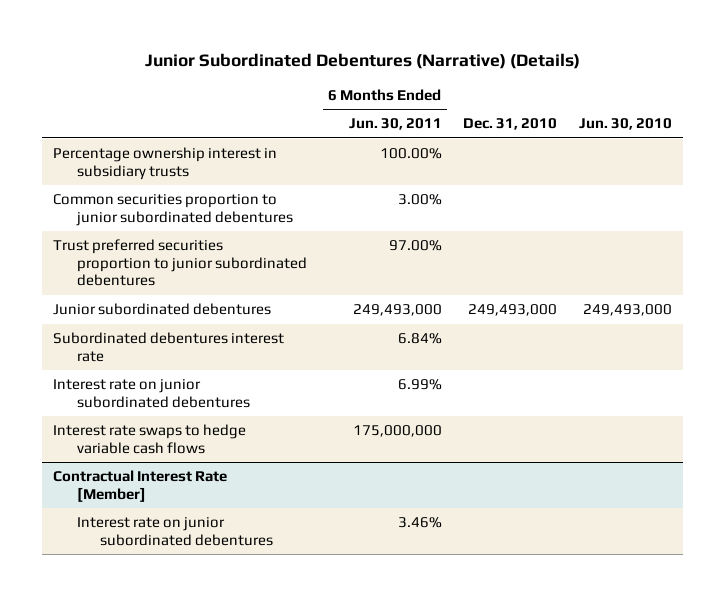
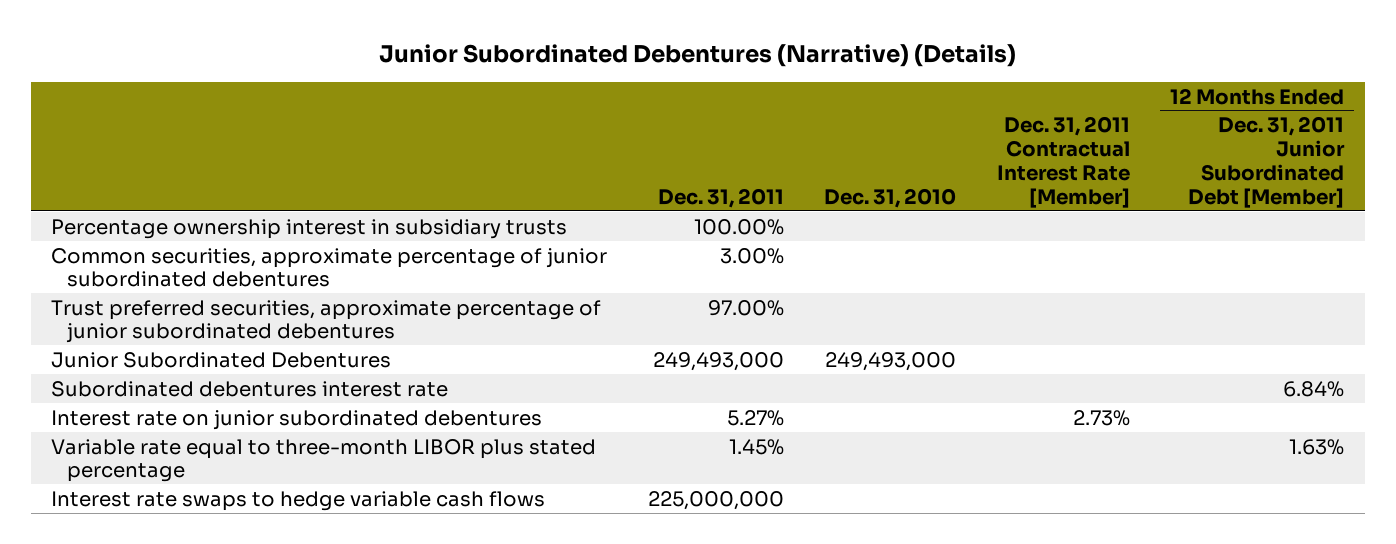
- | 6 Months Ended Jun. 30, 2011 | Dec. 31, 2010 | Jun. 30, 2010
+ | Dec. 31, 2011 | Dec. 31, 2010 | Dec. 31, 2011 Contractual Interest Rate [Member] | 12 Months Ended Dec. 31, 2011 Junior Subordinated Debt [Member]
- Common securities proportion to junior subordinated debentures | 3.00% | |
- Trust preferred securities proportion to junior subordinated debentures | 97.00% | |
- Junior subordinated debentures | 249,493,000 | 249,493,000 | 249,493,000
+ Common securities, approximate percentage of junior subordinated debentures | 3.00% | | |
+ Trust preferred securities, approximate percentage of junior subordinated debentures | 97.00% | | |
+ Junior Subordinated Debentures | 249,493,000 | 249,493,000 | |
+ Variable rate equal to three-month LIBOR plus stated percentage | 1.45% | | | 1.63%
- Contractual Interest Rate [Member]
- Interest rate on junior subordinated debentures | 3.46% | |

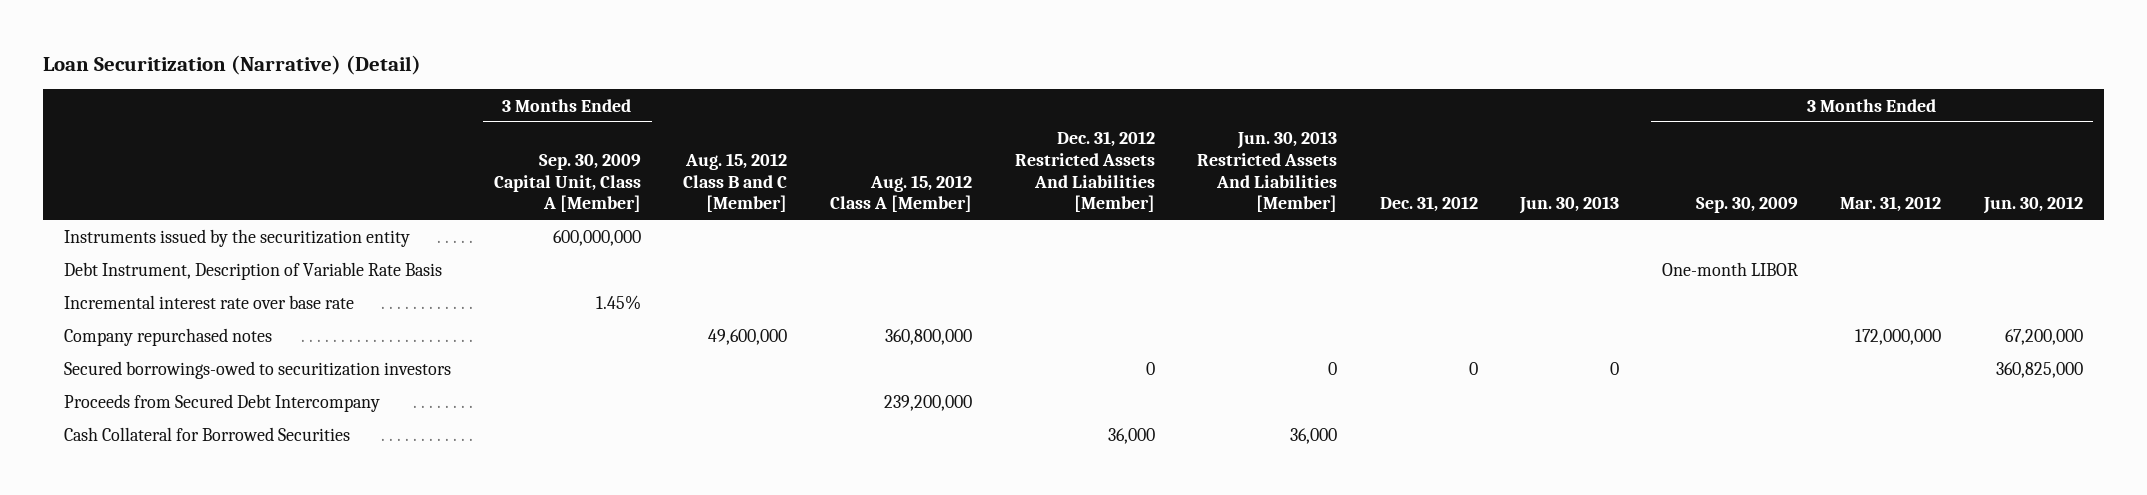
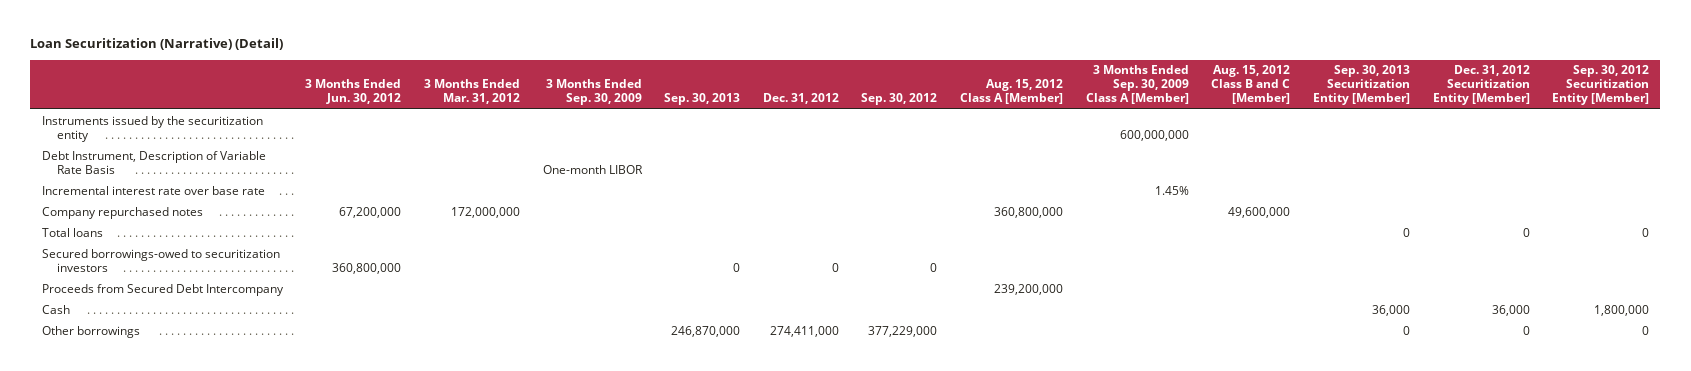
- | 3 Months Ended Sep. 30, 2009 Capital Unit, Class A [Member] | Aug. 15, 2012 Class B and C [Member] | Aug. 15, 2012 Class A [Member] | Dec. 31, 2012 Restricted Assets And Liabilities [Member] | Jun. 30, 2013 Restricted Assets And Liabilities [Member] | Dec. 31, 2012 | Jun. 30, 2013 | 3 Months Ended Sep. 30, 2009 | 3 Months Ended Mar. 31, 2012 | 3 Months Ended Jun. 30, 2012
+ | 3 Months Ended Jun. 30, 2012 | 3 Months Ended Mar. 31, 2012 | 3 Months Ended Sep. 30, 2009 | Sep. 30, 2013 | Dec. 31, 2012 | Sep. 30, 2012 | Aug. 15, 2012 Class A [Member] | 3 Months Ended Sep. 30, 2009 Class A [Member] | Aug. 15, 2012 Class B and C [Member] | Sep. 30, 2013 Securitization Entity [Member] | Dec. 31, 2012 Securitization Entity [Member] | Sep. 30, 2012 Securitization Entity [Member]
- Secured borrowings-owed to securitization investors | | | | 0 | 0 | 0 | 0 | | | 360,825,000
+ Total loans | | | | | | | | | | 0 | 0 | 0
+ Secured borrowings-owed to securitization investors | 360,800,000 | | | 0 | 0 | 0 | | | | | |
- Cash Collateral for Borrowed Securities | | | | 36,000 | 36,000 | | | | |
+ Cash | | | | | | | | | | 36,000 | 36,000 | 1,800,000
+ Other borrowings | | | | 246,870,000 | 274,411,000 | 377,229,000 | | | | 0 | 0 | 0

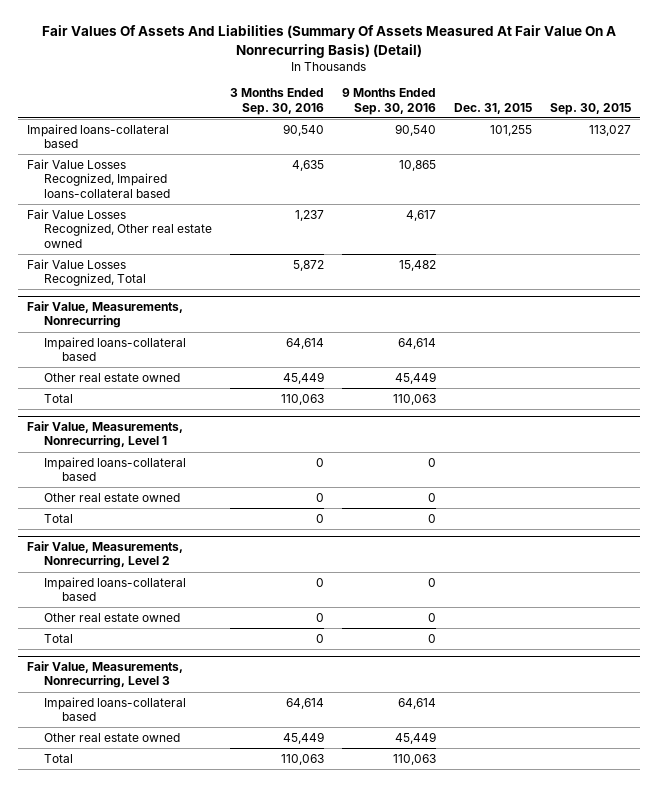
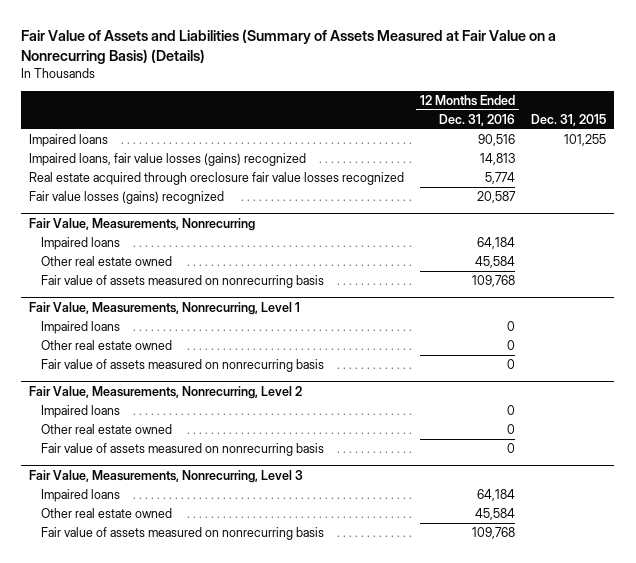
- Fair Values Of Assets And Liabilities (Summary Of Assets Measured At Fair Value On A Nonrecurring Basis) (Detail)
+ Fair Value of Assets and Liabilities (Summary of Assets Measured at Fair Value on a Nonrecurring Basis) (Details)
- | 3 Months Ended Sep. 30, 2016 | 9 Months Ended Sep. 30, 2016 | Dec. 31, 2015 | Sep. 30, 2015
+ | 12 Months Ended Dec. 31, 2016 | Dec. 31, 2015
- Impaired loans-collateral based | 90,540 | 90,540 | 101,255 | 113,027
- Fair Value Losses Recognized, Impaired loans-collateral based | 4,635 | 10,865 | |
- Fair Value Losses Recognized, Other real estate owned | 1,237 | 4,617 | |
- Fair Value Losses Recognized, Total | 5,872 | 15,482 | |
+ Impaired loans | 90,516 | 101,255
+ Impaired loans, fair value losses (gains) recognized | 14,813 |
+ Real estate acquired through oreclosure fair value losses recognized | 5,774 |
+ Fair value losses (gains) recognized | 20,587 |
@ Fair Value, Measurements, Nonrecurring
- Impaired loans-collateral based | 64,614 | 64,614 | |
+ Impaired loans | 64,184 |
- Total | 110,063 | 110,063 | |
+ Fair value of assets measured on nonrecurring basis | 109,768 |
@ Fair Value, Measurements, Nonrecurring, Level 1
- Impaired loans-collateral based | 0 | 0 | |
+ Impaired loans | 0 |
- Total | 0 | 0 | |
+ Fair value of assets measured on nonrecurring basis | 0 |
@ Fair Value, Measurements, Nonrecurring, Level 2
- Impaired loans-collateral based | 0 | 0 | |
+ Impaired loans | 0 |
- Total | 0 | 0 | |
+ Fair value of assets measured on nonrecurring basis | 0 |
@ Fair Value, Measurements, Nonrecurring, Level 3
- Impaired loans-collateral based | 64,614 | 64,614 | |
+ Impaired loans | 64,184 |
- Total | 110,063 | 110,063 | |
+ Fair value of assets measured on nonrecurring basis | 109,768 |

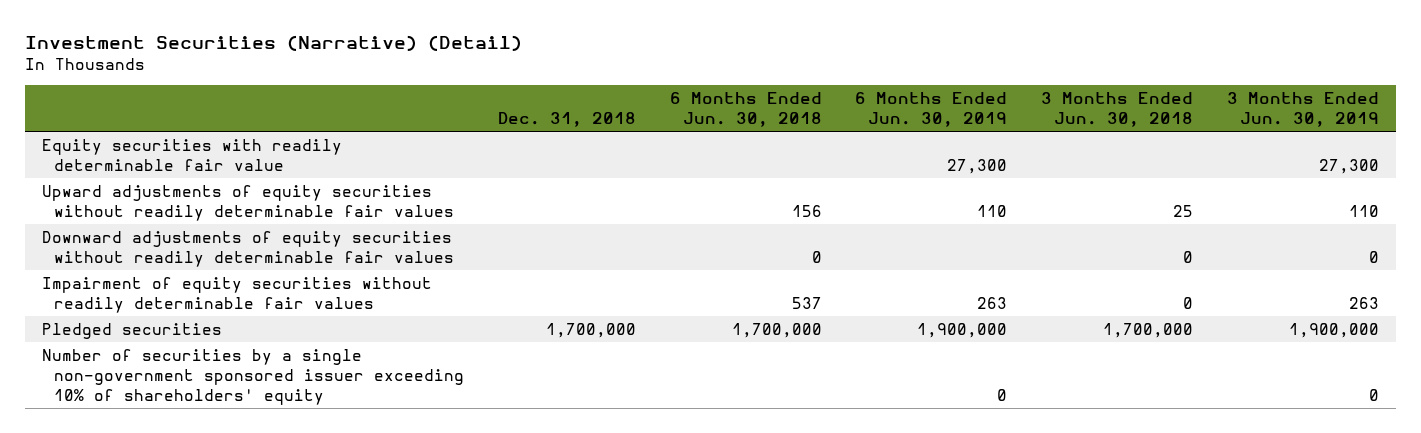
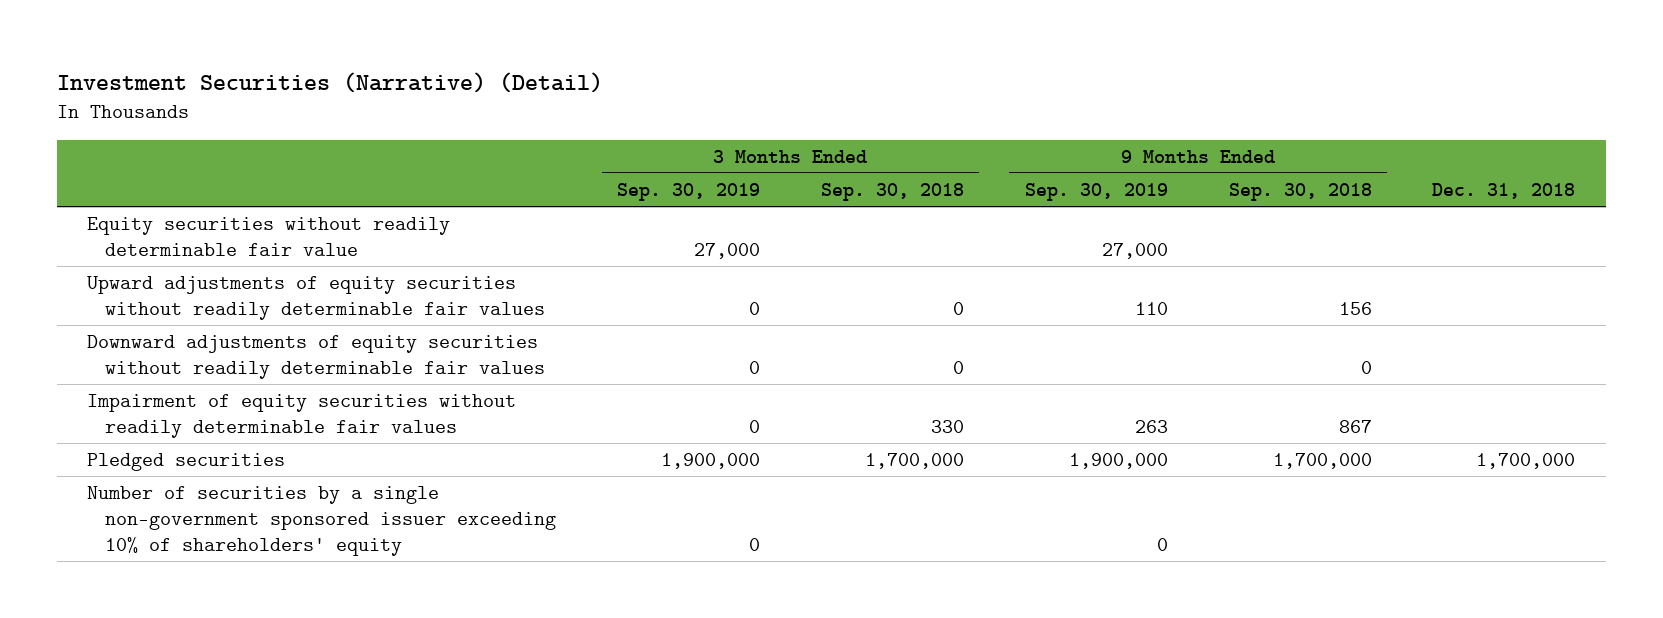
- | Dec. 31, 2018 | 6 Months Ended Jun. 30, 2018 | 6 Months Ended Jun. 30, 2019 | 3 Months Ended Jun. 30, 2018 | 3 Months Ended Jun. 30, 2019
+ | 3 Months Ended Sep. 30, 2019 | 3 Months Ended Sep. 30, 2018 | 9 Months Ended Sep. 30, 2019 | 9 Months Ended Sep. 30, 2018 | Dec. 31, 2018
- Equity securities with readily determinable fair value | | | 27,300 | | 27,300
+ Equity securities without readily determinable fair value | 27,000 | | 27,000 | |

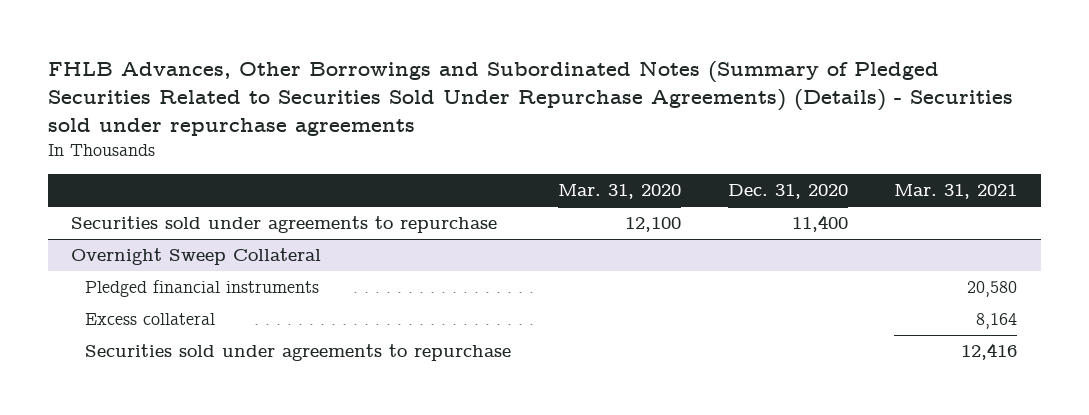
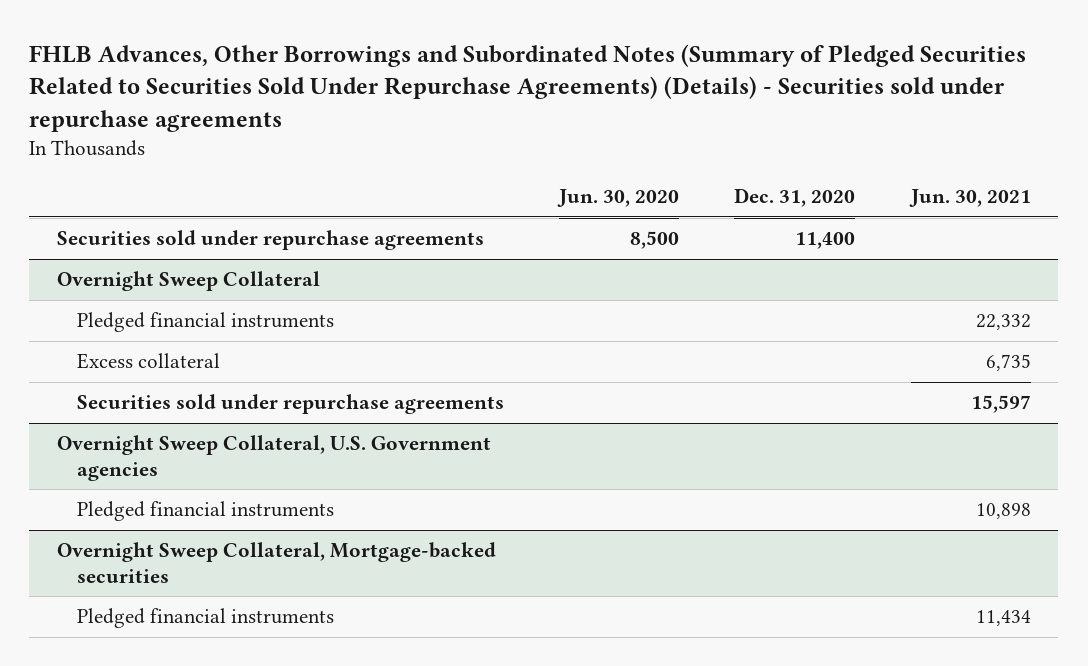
- | Mar. 31, 2020 | Dec. 31, 2020 | Mar. 31, 2021
+ | Jun. 30, 2020 | Dec. 31, 2020 | Jun. 30, 2021
- Securities sold under agreements to repurchase | 12,100 | 11,400 |
+ Securities sold under repurchase agreements | 8,500 | 11,400 |
@ Overnight Sweep Collateral
- Securities sold under agreements to repurchase | | | 12,416
+ Securities sold under repurchase agreements | | | 15,597
+ Overnight Sweep Collateral, U.S. Government agencies
+ Pledged financial instruments | | | 10,898
+ Overnight Sweep Collateral, Mortgage-backed securities
+ Pledged financial instruments | | | 11,434

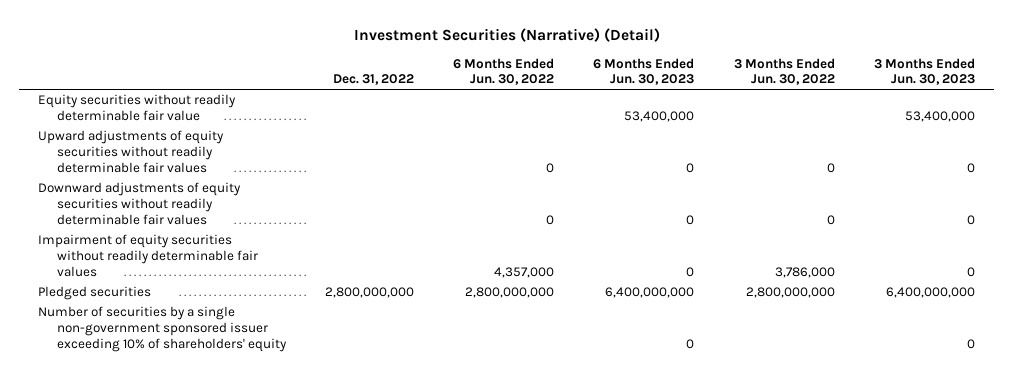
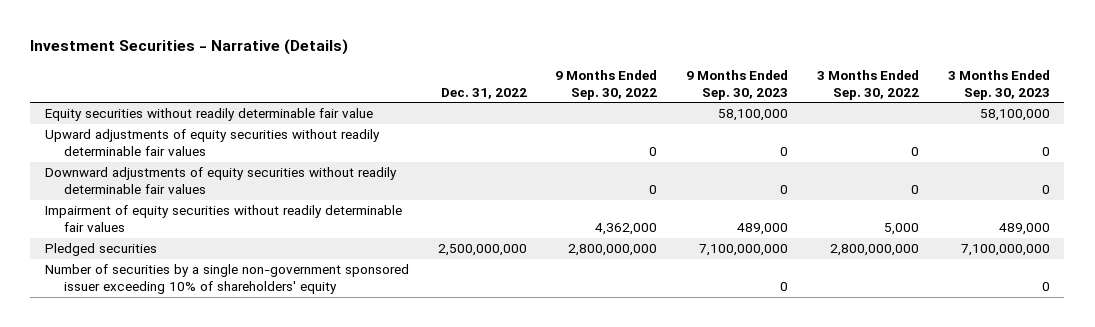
- Investment Securities (Narrative) (Detail)
+ Investment Securities - Narrative (Details)
- | Dec. 31, 2022 | 6 Months Ended Jun. 30, 2022 | 6 Months Ended Jun. 30, 2023 | 3 Months Ended Jun. 30, 2022 | 3 Months Ended Jun. 30, 2023
+ | Dec. 31, 2022 | 9 Months Ended Sep. 30, 2022 | 9 Months Ended Sep. 30, 2023 | 3 Months Ended Sep. 30, 2022 | 3 Months Ended Sep. 30, 2023
- Pledged securities | 2,800,000,000 | 2,800,000,000 | 6,400,000,000 | 2,800,000,000 | 6,400,000,000
+ Pledged securities | 2,500,000,000 | 2,800,000,000 | 7,100,000,000 | 2,800,000,000 | 7,100,000,000

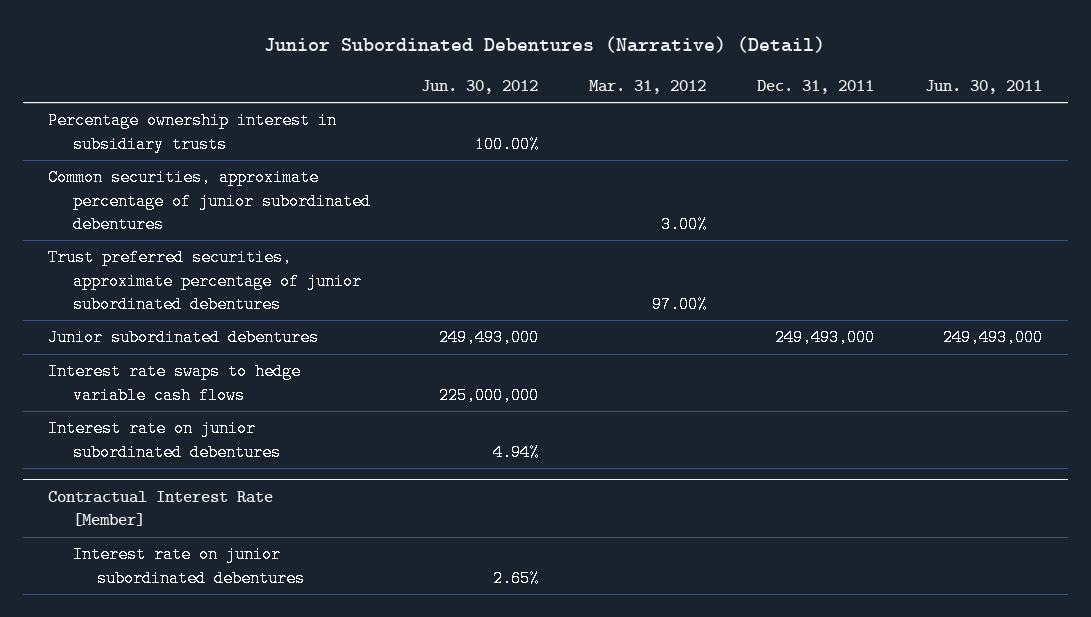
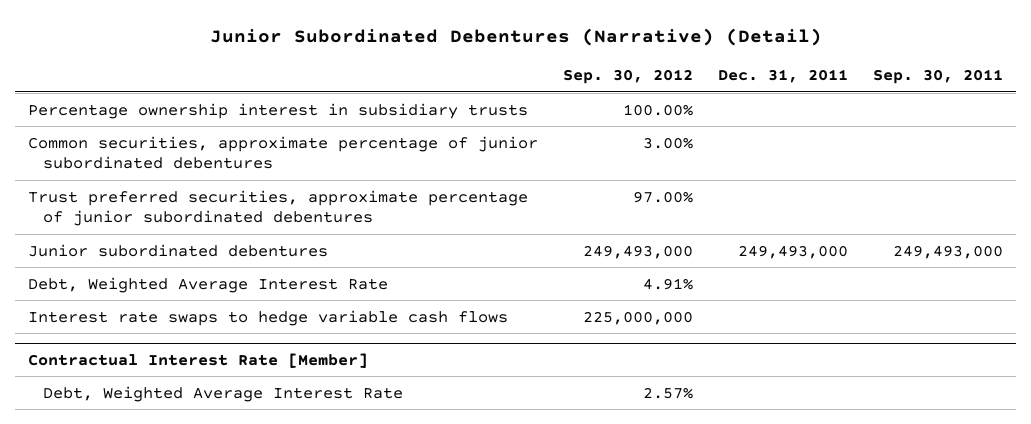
- | Jun. 30, 2012 | Mar. 31, 2012 | Dec. 31, 2011 | Jun. 30, 2011
+ | Sep. 30, 2012 | Dec. 31, 2011 | Sep. 30, 2011
+ Debt, Weighted Average Interest Rate | 4.91% | |
- Interest rate on junior subordinated debentures | 4.94% | | |
@ Contractual Interest Rate [Member]
- Interest rate on junior subordinated debentures | 2.65% | | |
+ Debt, Weighted Average Interest Rate | 2.57% | |

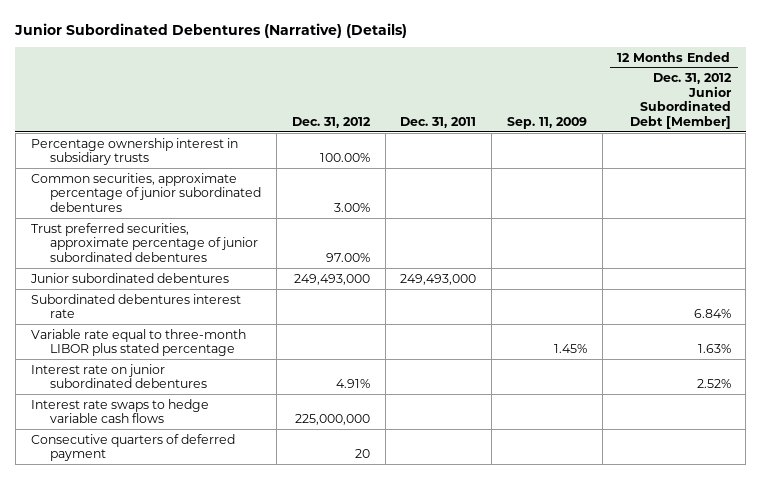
- Junior Subordinated Debentures (Narrative) (Detail)
+ Junior Subordinated Debentures (Narrative) (Details)
- | Sep. 30, 2012 | Dec. 31, 2011 | Sep. 30, 2011
+ | Dec. 31, 2012 | Dec. 31, 2011 | Sep. 11, 2009 | 12 Months Ended Dec. 31, 2012 Junior Subordinated Debt [Member]
- Debt, Weighted Average Interest Rate | 4.91% | |
+ Subordinated debentures interest rate | | | | 6.84%
+ Variable rate equal to three-month LIBOR plus stated percentage | | | 1.45% | 1.63%
+ Interest rate on junior subordinated debentures | 4.91% | | | 2.52%
- Contractual Interest Rate [Member]
- Debt, Weighted Average Interest Rate | 2.57% | |
+ Consecutive quarters of deferred payment | 20 | | |

